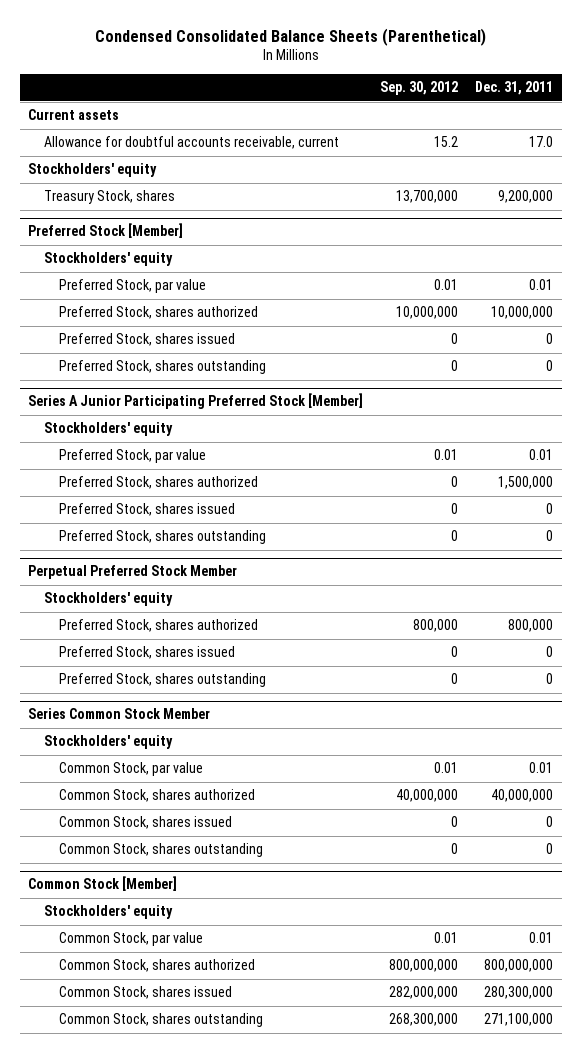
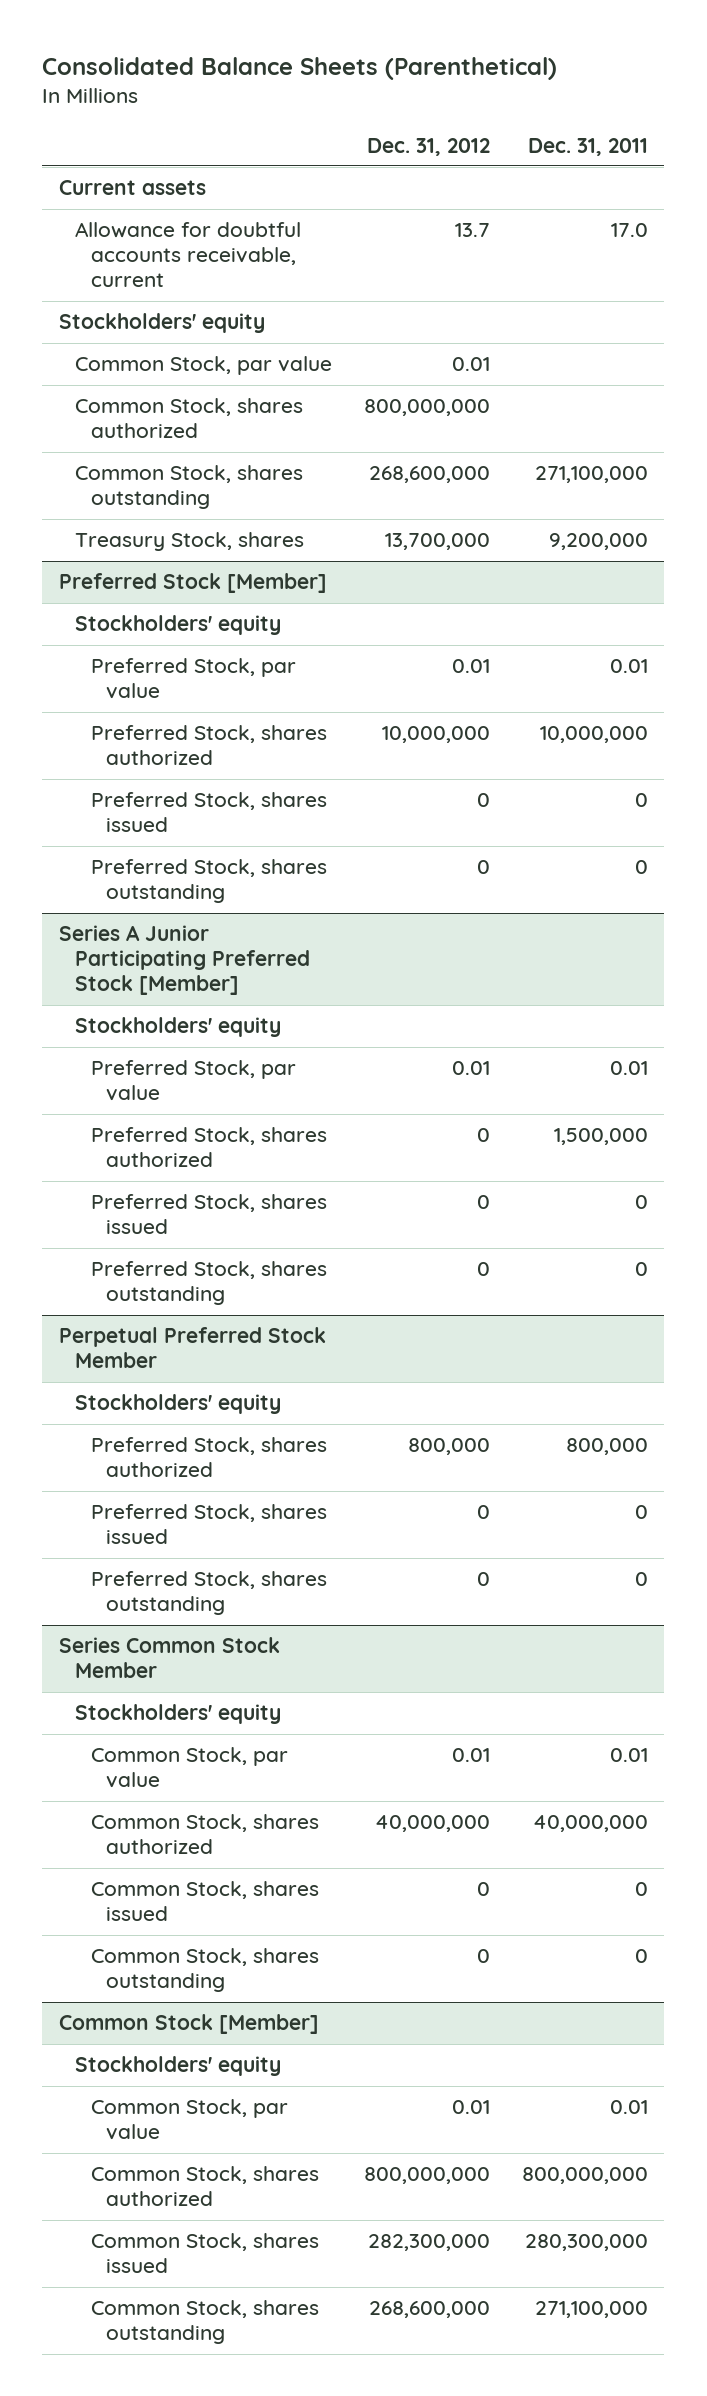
- Condensed Consolidated Balance Sheets (Parenthetical)
+ Consolidated Balance Sheets (Parenthetical)
- | Sep. 30, 2012 | Dec. 31, 2011
+ | Dec. 31, 2012 | Dec. 31, 2011
+ Common Stock, par value | 0.01 |
+ Common Stock, shares authorized | 800,000,000 |
+ Common Stock, shares outstanding | 268,600,000 | 271,100,000

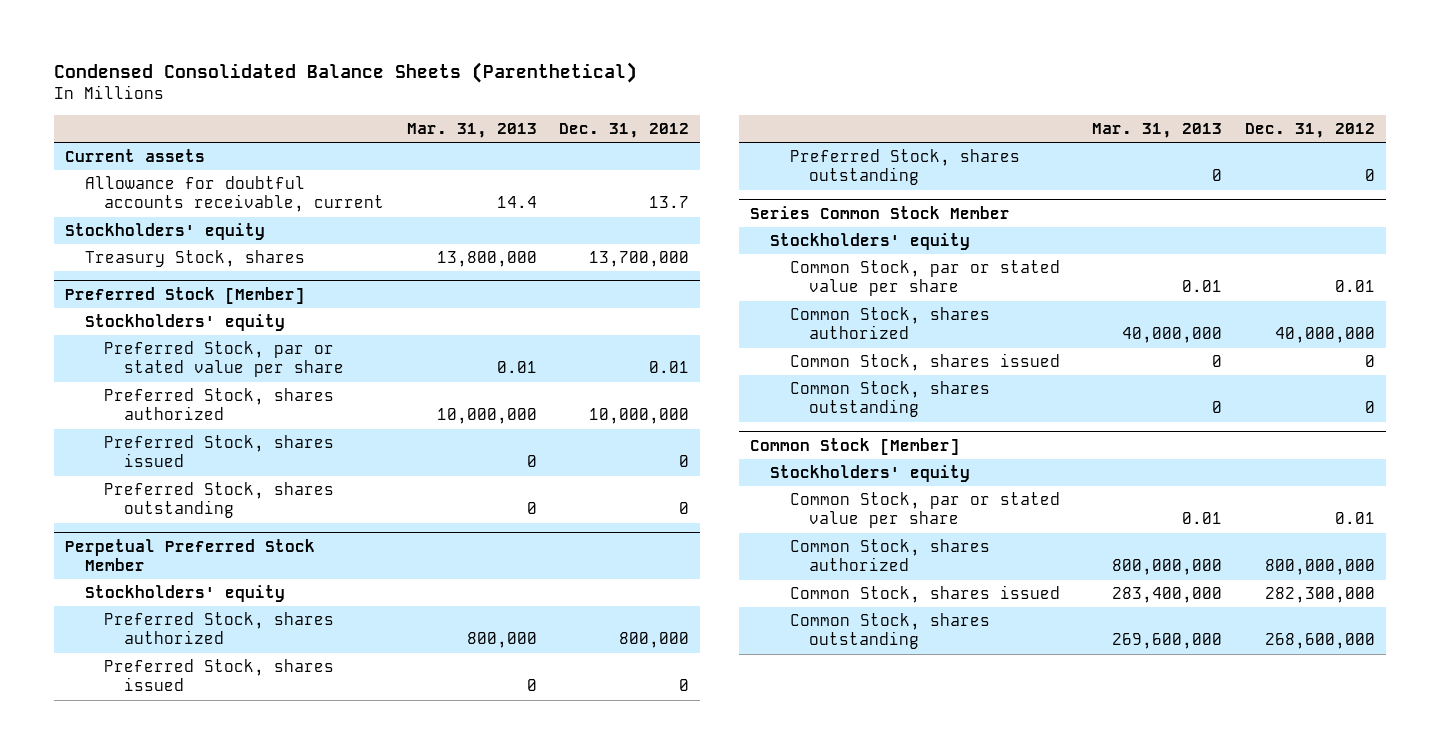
- Consolidated Balance Sheets (Parenthetical)
+ Condensed Consolidated Balance Sheets (Parenthetical)
- | Dec. 31, 2012 | Dec. 31, 2011
+ | Mar. 31, 2013 | Dec. 31, 2012
- Common Stock, par value | 0.01 |
- Common Stock, shares authorized | 800,000,000 |
- Common Stock, shares outstanding | 268,600,000 | 271,100,000
@ Preferred Stock [Member]
- Preferred Stock, par value | 0.01 | 0.01
+ Preferred Stock, par or stated value per share | 0.01 | 0.01
- Series A Junior Participating Preferred Stock [Member]
- Stockholders' equity
- Preferred Stock, par value | 0.01 | 0.01
- Preferred Stock, shares authorized | 0 | 1,500,000
- Preferred Stock, shares issued | 0 | 0
- Preferred Stock, shares outstanding | 0 | 0
@ Series Common Stock Member
- Common Stock, par value | 0.01 | 0.01
+ Common Stock, par or stated value per share | 0.01 | 0.01
@ Common Stock [Member]
- Common Stock, par value | 0.01 | 0.01
+ Common Stock, par or stated value per share | 0.01 | 0.01

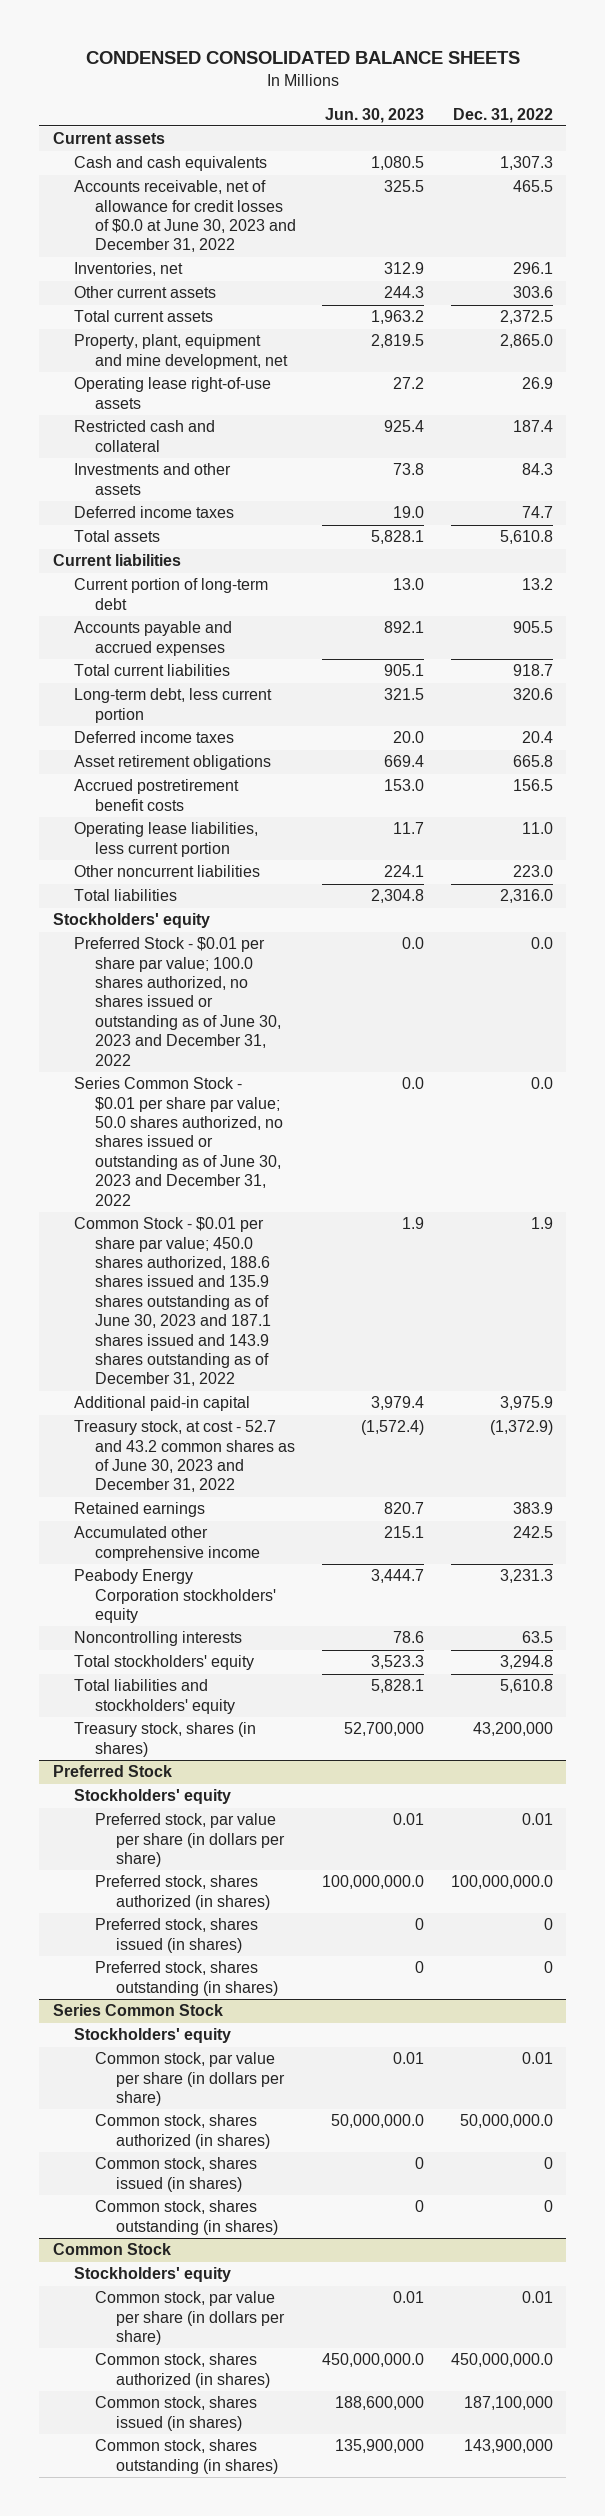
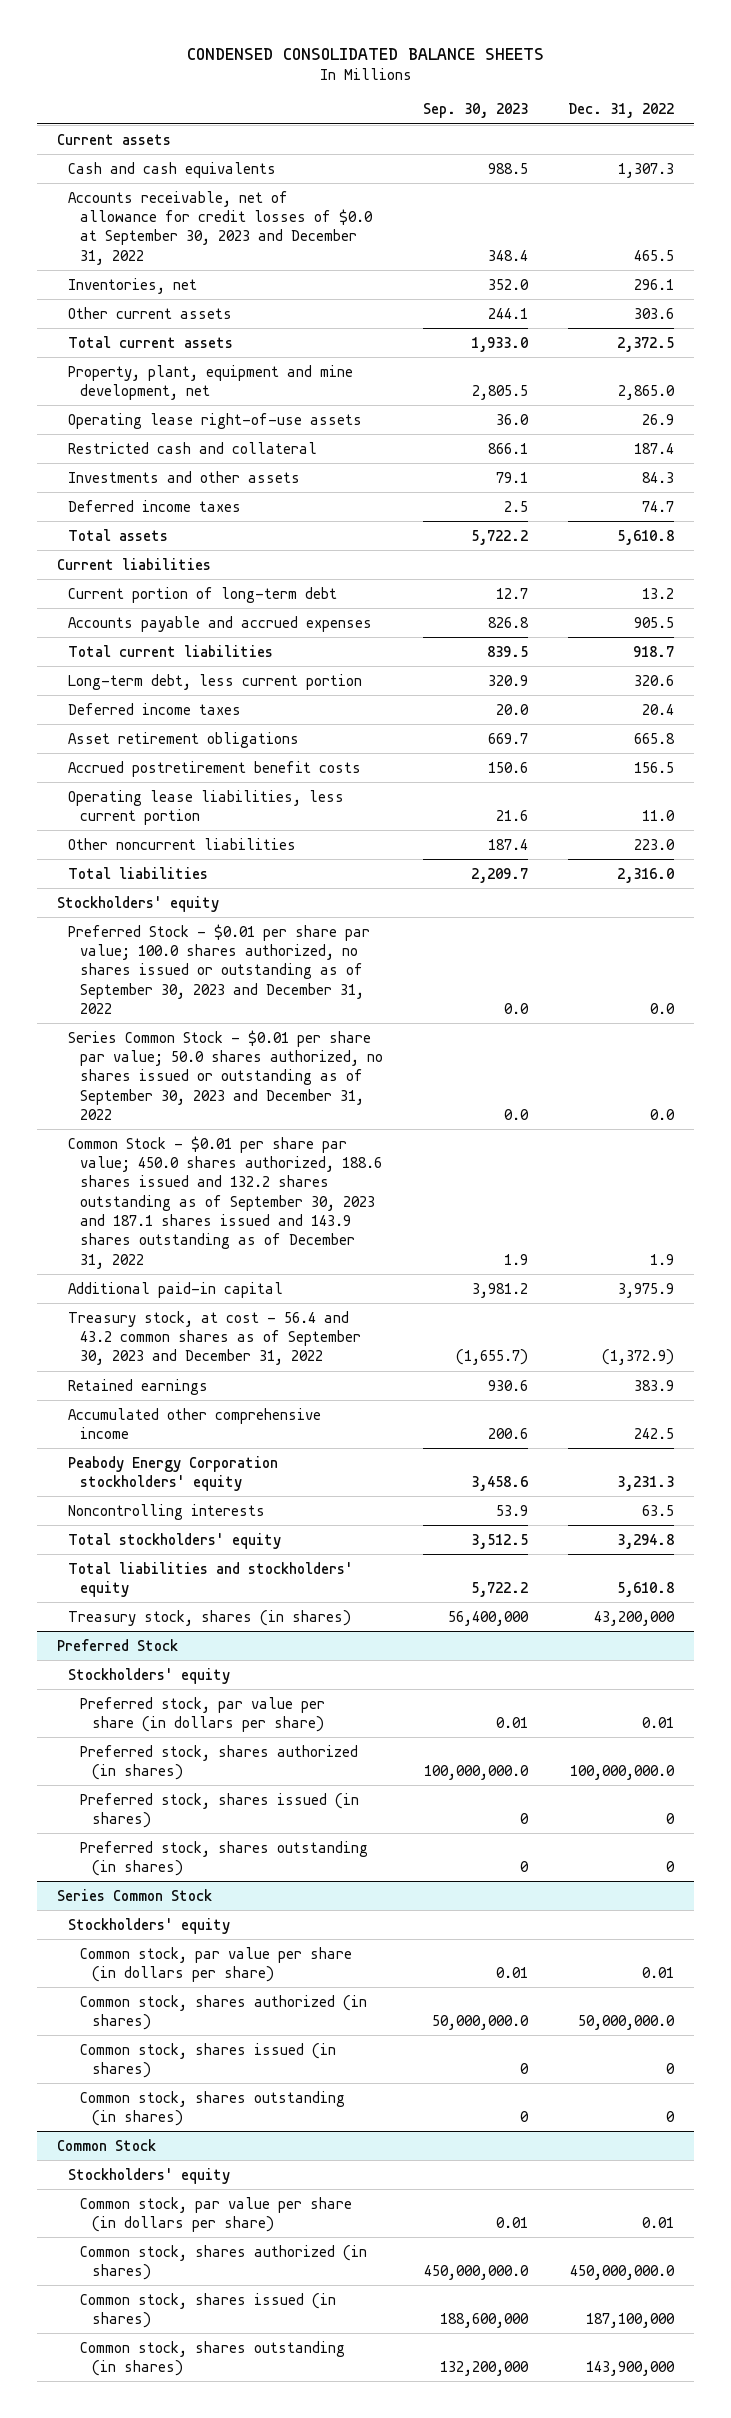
- | Jun. 30, 2023 | Dec. 31, 2022
+ | Sep. 30, 2023 | Dec. 31, 2022
- Accounts receivable, net of allowance for credit losses of $0.0 at June 30, 2023 and December 31, 2022 | 325.5 | 465.5
+ Accounts receivable, net of allowance for credit losses of $0.0 at September 30, 2023 and December 31, 2022 | 348.4 | 465.5
- Preferred Stock - $0.01 per share par value; 100.0 shares authorized, no shares issued or outstanding as of June 30, 2023 and December 31, 2022 | 0.0 | 0.0
- Series Common Stock - $0.01 per share par value; 50.0 shares authorized, no shares issued or outstanding as of June 30, 2023 and December 31, 2022 | 0.0 | 0.0
- Common Stock - $0.01 per share par value; 450.0 shares authorized, 188.6 shares issued and 135.9 shares outstanding as of June 30, 2023 and 187.1 shares issued and 143.9 shares outstanding as of December 31, 2022 | 1.9 | 1.9
+ Preferred Stock - $0.01 per share par value; 100.0 shares authorized, no shares issued or outstanding as of September 30, 2023 and December 31, 2022 | 0.0 | 0.0
+ Series Common Stock - $0.01 per share par value; 50.0 shares authorized, no shares issued or outstanding as of September 30, 2023 and December 31, 2022 | 0.0 | 0.0
+ Common Stock - $0.01 per share par value; 450.0 shares authorized, 188.6 shares issued and 132.2 shares outstanding as of September 30, 2023 and 187.1 shares issued and 143.9 shares outstanding as of December 31, 2022 | 1.9 | 1.9
- Treasury stock, at cost - 52.7 and 43.2 common shares as of June 30, 2023 and December 31, 2022 | (1,572.4) | (1,372.9)
+ Treasury stock, at cost - 56.4 and 43.2 common shares as of September 30, 2023 and December 31, 2022 | (1,655.7) | (1,372.9)

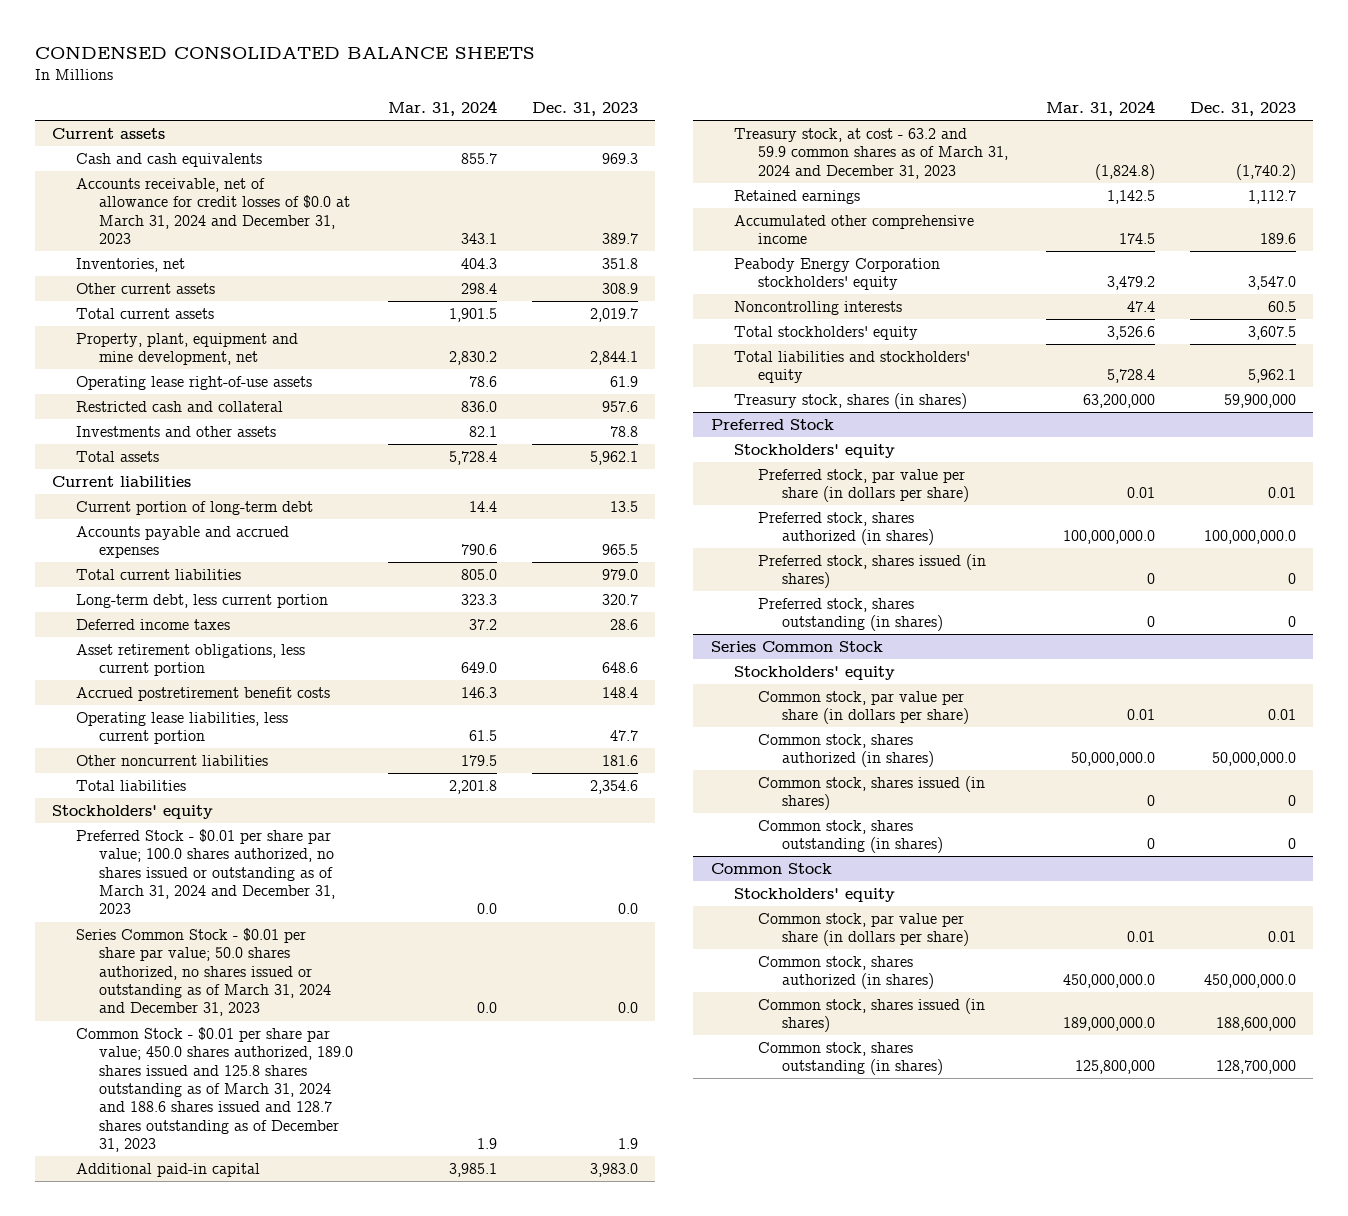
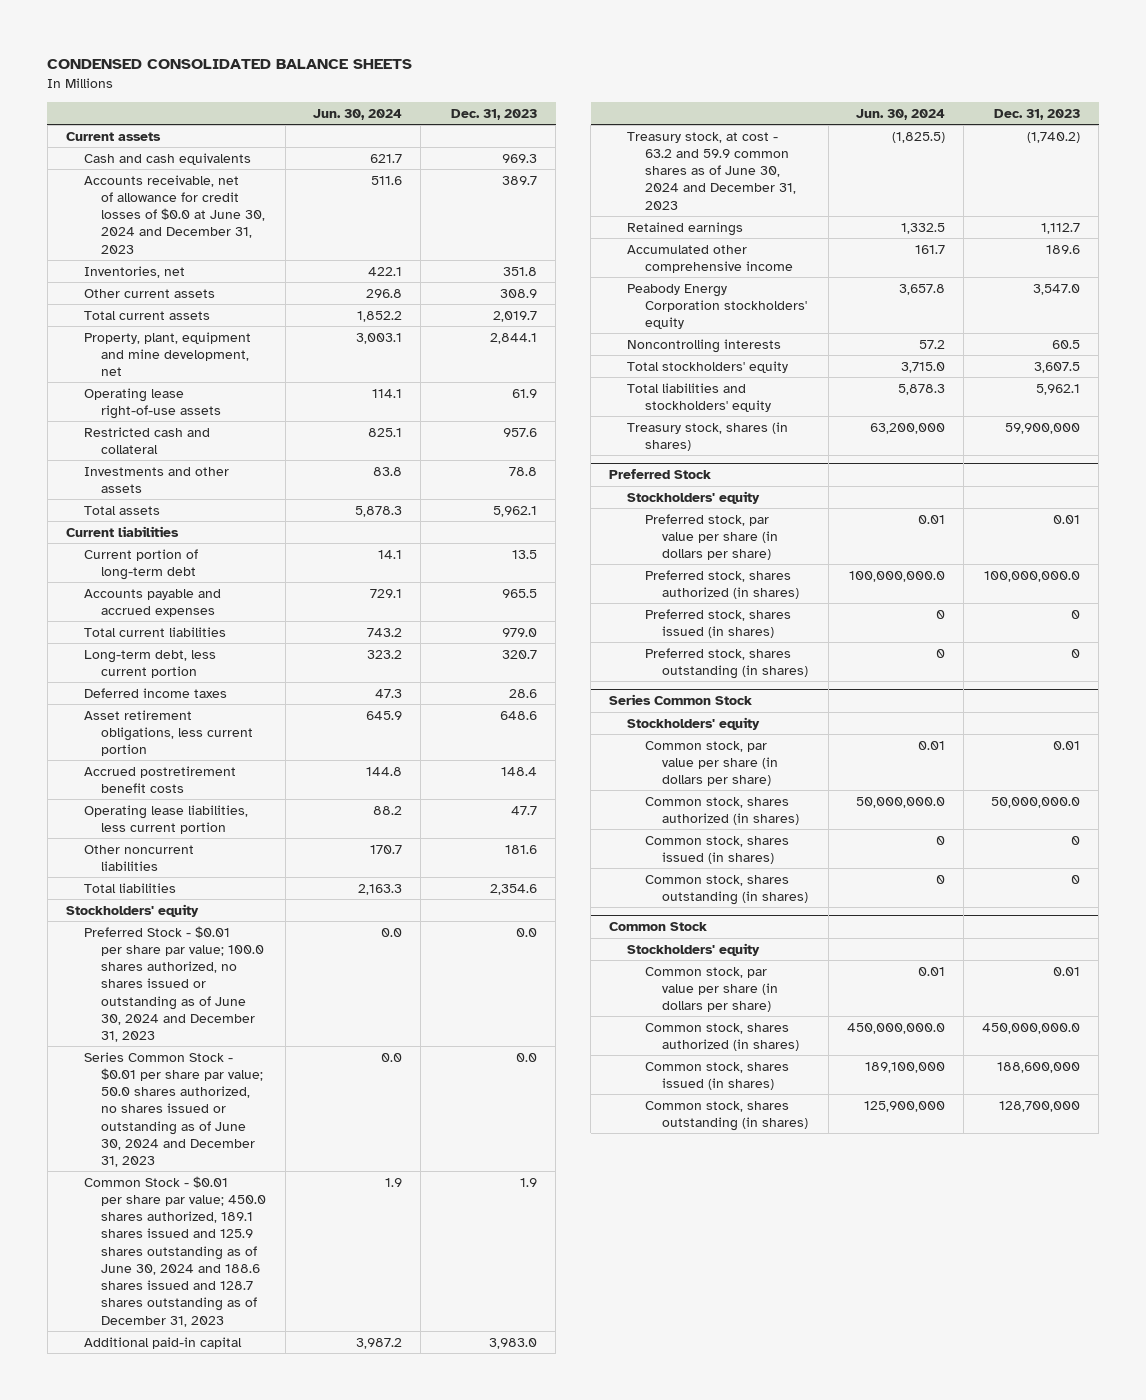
- | Mar. 31, 2024 | Dec. 31, 2023
+ | Jun. 30, 2024 | Dec. 31, 2023
- Accounts receivable, net of allowance for credit losses of $0.0 at March 31, 2024 and December 31, 2023 | 343.1 | 389.7
+ Accounts receivable, net of allowance for credit losses of $0.0 at June 30, 2024 and December 31, 2023 | 511.6 | 389.7
- Preferred Stock - $0.01 per share par value; 100.0 shares authorized, no shares issued or outstanding as of March 31, 2024 and December 31, 2023 | 0.0 | 0.0
- Series Common Stock - $0.01 per share par value; 50.0 shares authorized, no shares issued or outstanding as of March 31, 2024 and December 31, 2023 | 0.0 | 0.0
- Common Stock - $0.01 per share par value; 450.0 shares authorized, 189.0 shares issued and 125.8 shares outstanding as of March 31, 2024 and 188.6 shares issued and 128.7 shares outstanding as of December 31, 2023 | 1.9 | 1.9
+ Preferred Stock - $0.01 per share par value; 100.0 shares authorized, no shares issued or outstanding as of June 30, 2024 and December 31, 2023 | 0.0 | 0.0
+ Series Common Stock - $0.01 per share par value; 50.0 shares authorized, no shares issued or outstanding as of June 30, 2024 and December 31, 2023 | 0.0 | 0.0
+ Common Stock - $0.01 per share par value; 450.0 shares authorized, 189.1 shares issued and 125.9 shares outstanding as of June 30, 2024 and 188.6 shares issued and 128.7 shares outstanding as of December 31, 2023 | 1.9 | 1.9
- Treasury stock, at cost - 63.2 and 59.9 common shares as of March 31, 2024 and December 31, 2023 | (1,824.8) | (1,740.2)
+ Treasury stock, at cost - 63.2 and 59.9 common shares as of June 30, 2024 and December 31, 2023 | (1,825.5) | (1,740.2)

